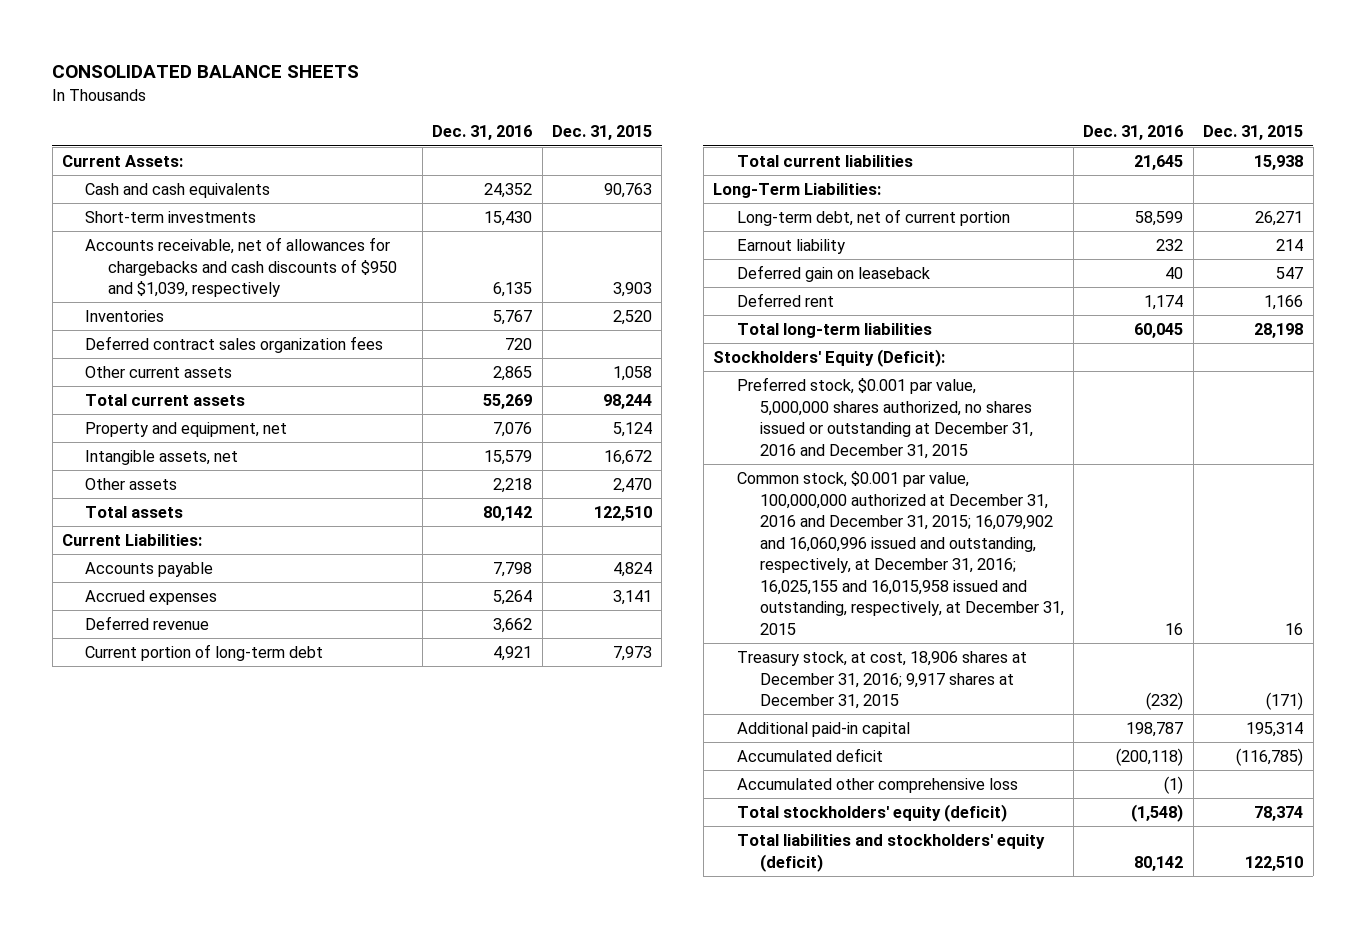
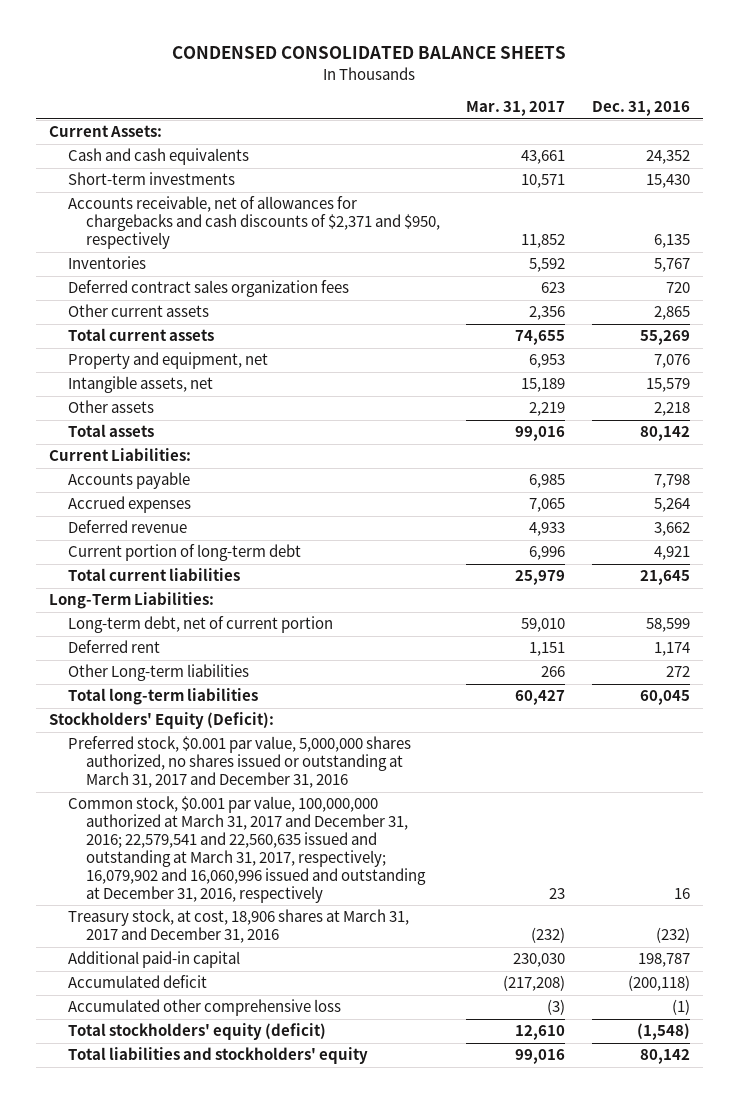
- CONSOLIDATED BALANCE SHEETS
+ CONDENSED CONSOLIDATED BALANCE SHEETS
- | Dec. 31, 2016 | Dec. 31, 2015
+ | Mar. 31, 2017 | Dec. 31, 2016
- Accounts receivable, net of allowances for chargebacks and cash discounts of $950 and $1,039, respectively | 6,135 | 3,903
+ Accounts receivable, net of allowances for chargebacks and cash discounts of $2,371 and $950, respectively | 11,852 | 6,135
- Earnout liability | 232 | 214
- Deferred gain on leaseback | 40 | 547
+ Other Long-term liabilities | 266 | 272
- Preferred stock, $0.001 par value, 5,000,000 shares authorized, no shares issued or outstanding at December 31, 2016 and December 31, 2015
- Common stock, $0.001 par value, 100,000,000 authorized at December 31, 2016 and December 31, 2015; 16,079,902 and 16,060,996 issued and outstanding, respectively, at December 31, 2016; 16,025,155 and 16,015,958 issued and outstanding, respectively, at December 31, 2015 | 16 | 16
- Treasury stock, at cost, 18,906 shares at December 31, 2016; 9,917 shares at December 31, 2015 | (232) | (171)
+ Preferred stock, $0.001 par value, 5,000,000 shares authorized, no shares issued or outstanding at March 31, 2017 and December 31, 2016
+ Common stock, $0.001 par value, 100,000,000 authorized at March 31, 2017 and December 31, 2016; 22,579,541 and 22,560,635 issued and outstanding at March 31, 2017, respectively; 16,079,902 and 16,060,996 issued and outstanding at December 31, 2016, respectively | 23 | 16
+ Treasury stock, at cost, 18,906 shares at March 31, 2017 and December 31, 2016 | (232) | (232)
- Total liabilities and stockholders' equity (deficit) | 80,142 | 122,510
+ Total liabilities and stockholders' equity | 99,016 | 80,142

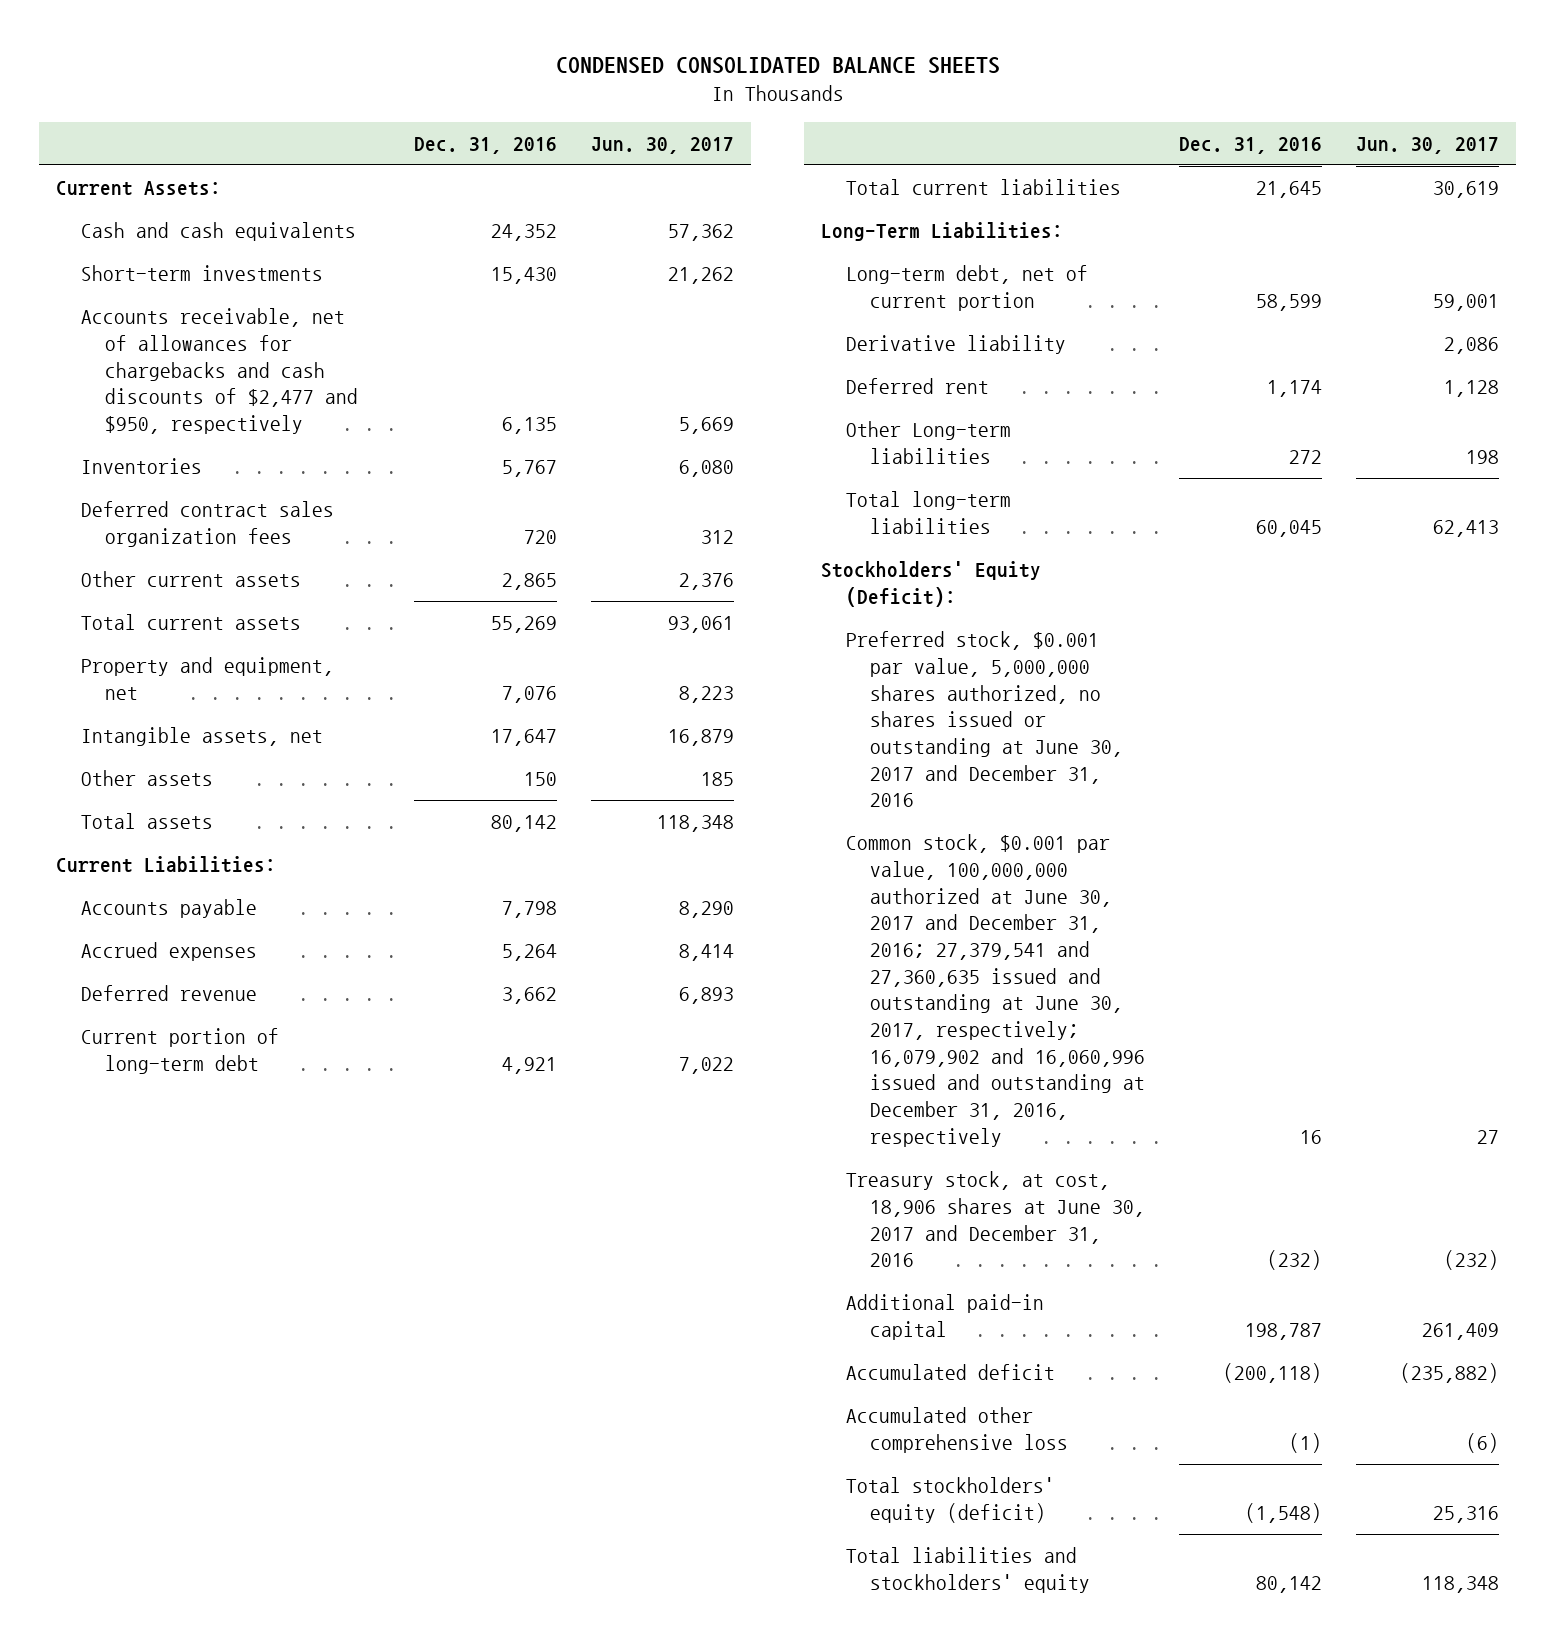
- | Mar. 31, 2017 | Dec. 31, 2016
+ | Dec. 31, 2016 | Jun. 30, 2017
- Accounts receivable, net of allowances for chargebacks and cash discounts of $2,371 and $950, respectively | 11,852 | 6,135
+ Accounts receivable, net of allowances for chargebacks and cash discounts of $2,477 and $950, respectively | 6,135 | 5,669
- Intangible assets, net | 15,189 | 15,579
- Other assets | 2,219 | 2,218
+ Intangible assets, net | 17,647 | 16,879
+ Other assets | 150 | 185
+ Derivative liability | | 2,086
- Preferred stock, $0.001 par value, 5,000,000 shares authorized, no shares issued or outstanding at March 31, 2017 and December 31, 2016
- Common stock, $0.001 par value, 100,000,000 authorized at March 31, 2017 and December 31, 2016; 22,579,541 and 22,560,635 issued and outstanding at March 31, 2017, respectively; 16,079,902 and 16,060,996 issued and outstanding at December 31, 2016, respectively | 23 | 16
- Treasury stock, at cost, 18,906 shares at March 31, 2017 and December 31, 2016 | (232) | (232)
+ Preferred stock, $0.001 par value, 5,000,000 shares authorized, no shares issued or outstanding at June 30, 2017 and December 31, 2016
+ Common stock, $0.001 par value, 100,000,000 authorized at June 30, 2017 and December 31, 2016; 27,379,541 and 27,360,635 issued and outstanding at June 30, 2017, respectively; 16,079,902 and 16,060,996 issued and outstanding at December 31, 2016, respectively | 16 | 27
+ Treasury stock, at cost, 18,906 shares at June 30, 2017 and December 31, 2016 | (232) | (232)

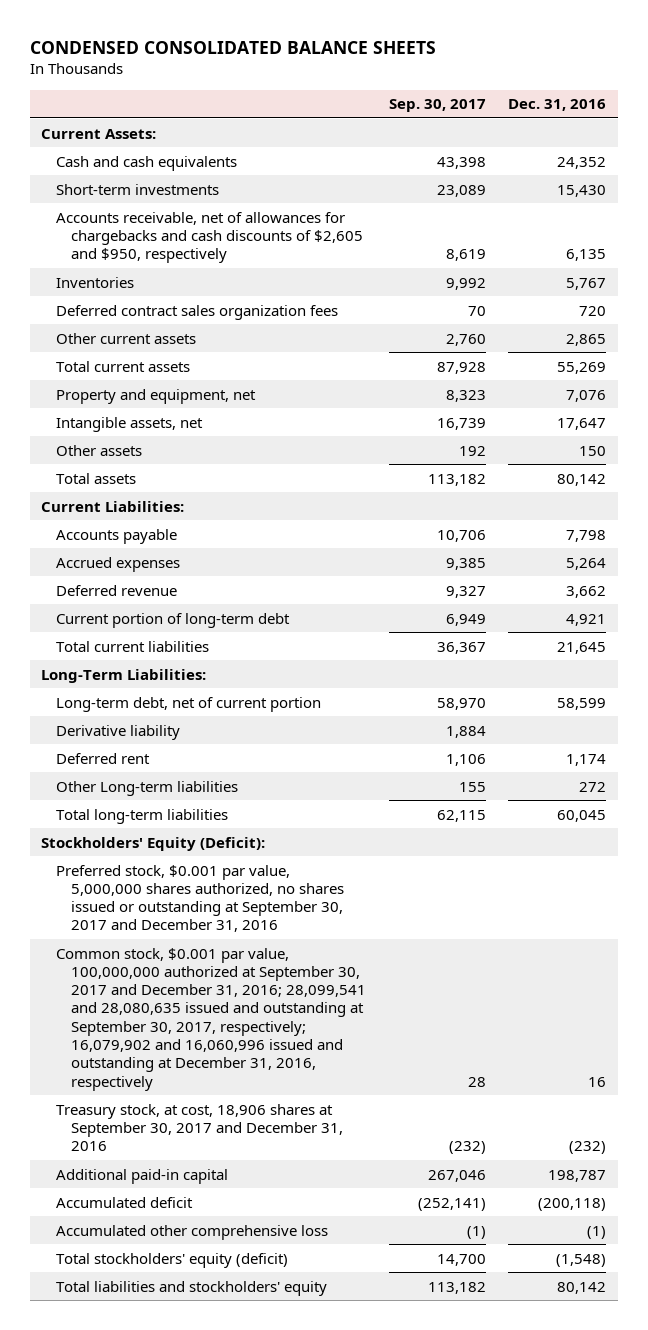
- | Dec. 31, 2016 | Jun. 30, 2017
+ | Sep. 30, 2017 | Dec. 31, 2016
- Accounts receivable, net of allowances for chargebacks and cash discounts of $2,477 and $950, respectively | 6,135 | 5,669
+ Accounts receivable, net of allowances for chargebacks and cash discounts of $2,605 and $950, respectively | 8,619 | 6,135
- Preferred stock, $0.001 par value, 5,000,000 shares authorized, no shares issued or outstanding at June 30, 2017 and December 31, 2016
- Common stock, $0.001 par value, 100,000,000 authorized at June 30, 2017 and December 31, 2016; 27,379,541 and 27,360,635 issued and outstanding at June 30, 2017, respectively; 16,079,902 and 16,060,996 issued and outstanding at December 31, 2016, respectively | 16 | 27
- Treasury stock, at cost, 18,906 shares at June 30, 2017 and December 31, 2016 | (232) | (232)
+ Preferred stock, $0.001 par value, 5,000,000 shares authorized, no shares issued or outstanding at September 30, 2017 and December 31, 2016
+ Common stock, $0.001 par value, 100,000,000 authorized at September 30, 2017 and December 31, 2016; 28,099,541 and 28,080,635 issued and outstanding at September 30, 2017, respectively; 16,079,902 and 16,060,996 issued and outstanding at December 31, 2016, respectively | 28 | 16
+ Treasury stock, at cost, 18,906 shares at September 30, 2017 and December 31, 2016 | (232) | (232)

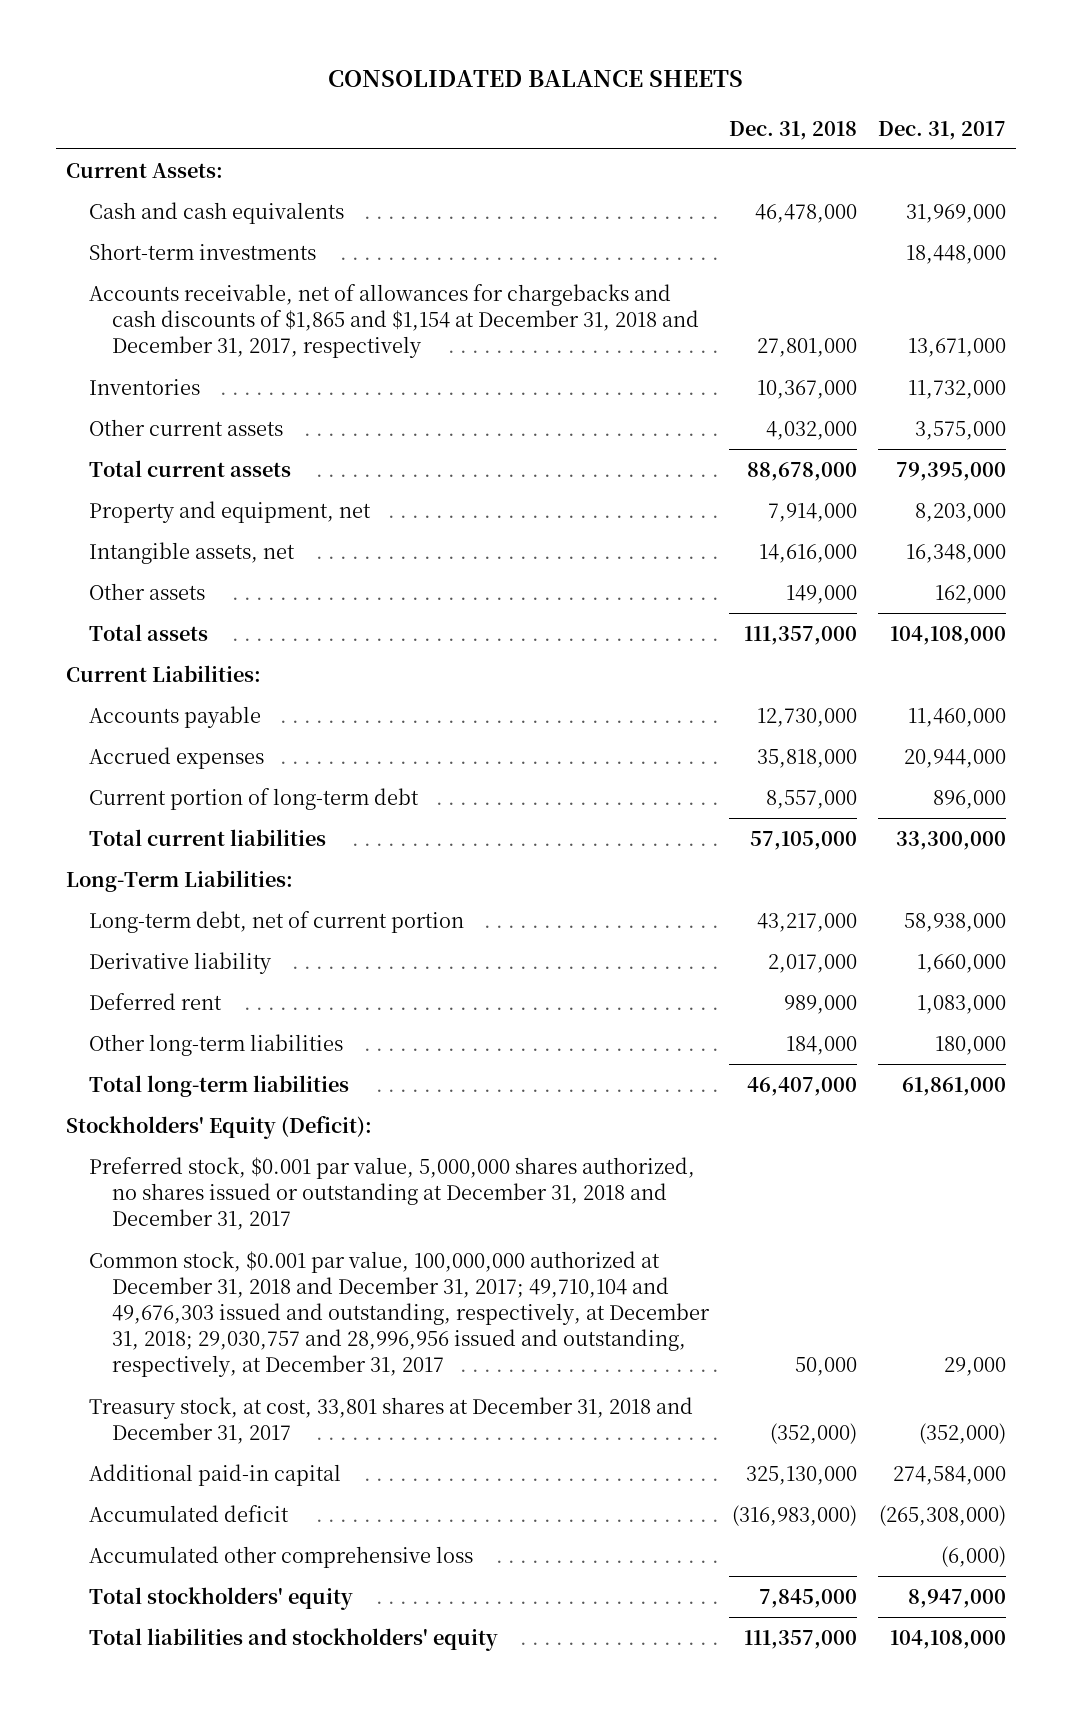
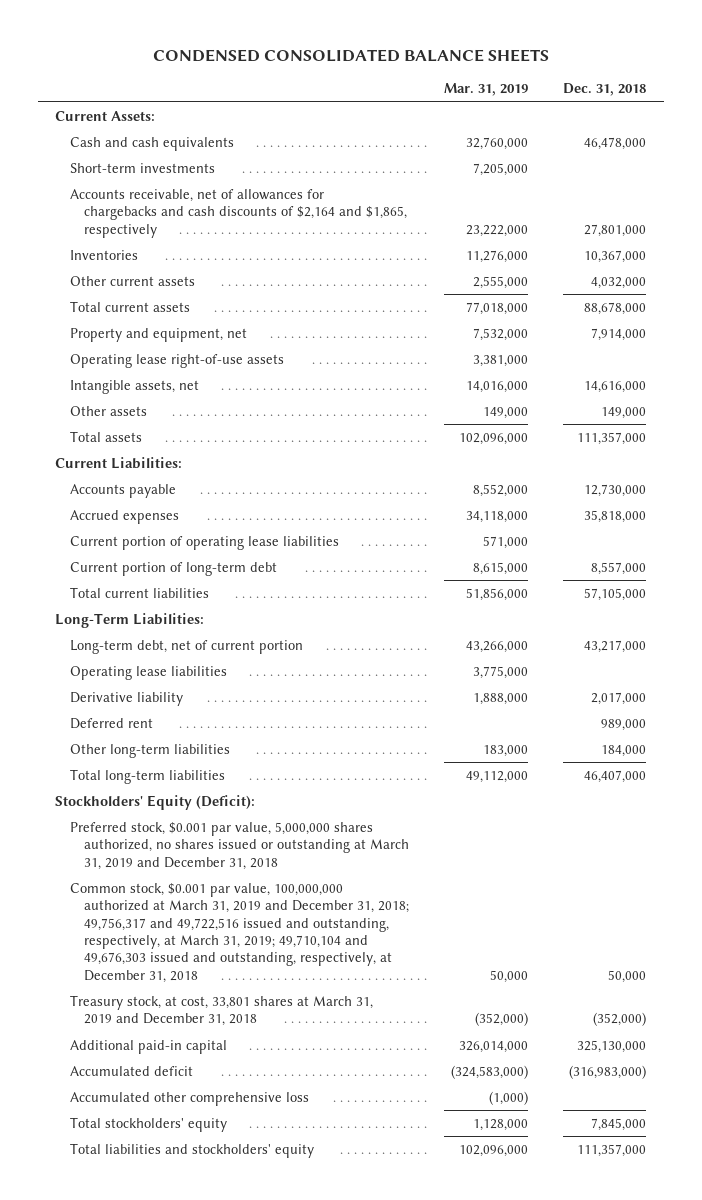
- CONSOLIDATED BALANCE SHEETS
+ CONDENSED CONSOLIDATED BALANCE SHEETS
- | Dec. 31, 2018 | Dec. 31, 2017
+ | Mar. 31, 2019 | Dec. 31, 2018
- Accounts receivable, net of allowances for chargebacks and cash discounts of $1,865 and $1,154 at December 31, 2018 and December 31, 2017, respectively | 27,801,000 | 13,671,000
+ Accounts receivable, net of allowances for chargebacks and cash discounts of $2,164 and $1,865, respectively | 23,222,000 | 27,801,000
+ Operating lease right-of-use assets | 3,381,000 |
+ Current portion of operating lease liabilities | 571,000 |
+ Operating lease liabilities | 3,775,000 |
- Preferred stock, $0.001 par value, 5,000,000 shares authorized, no shares issued or outstanding at December 31, 2018 and December 31, 2017
- Common stock, $0.001 par value, 100,000,000 authorized at December 31, 2018 and December 31, 2017; 49,710,104 and 49,676,303 issued and outstanding, respectively, at December 31, 2018; 29,030,757 and 28,996,956 issued and outstanding, respectively, at December 31, 2017 | 50,000 | 29,000
- Treasury stock, at cost, 33,801 shares at December 31, 2018 and December 31, 2017 | (352,000) | (352,000)
+ Preferred stock, $0.001 par value, 5,000,000 shares authorized, no shares issued or outstanding at March 31, 2019 and December 31, 2018
+ Common stock, $0.001 par value, 100,000,000 authorized at March 31, 2019 and December 31, 2018; 49,756,317 and 49,722,516 issued and outstanding, respectively, at March 31, 2019; 49,710,104 and 49,676,303 issued and outstanding, respectively, at December 31, 2018 | 50,000 | 50,000
+ Treasury stock, at cost, 33,801 shares at March 31, 2019 and December 31, 2018 | (352,000) | (352,000)

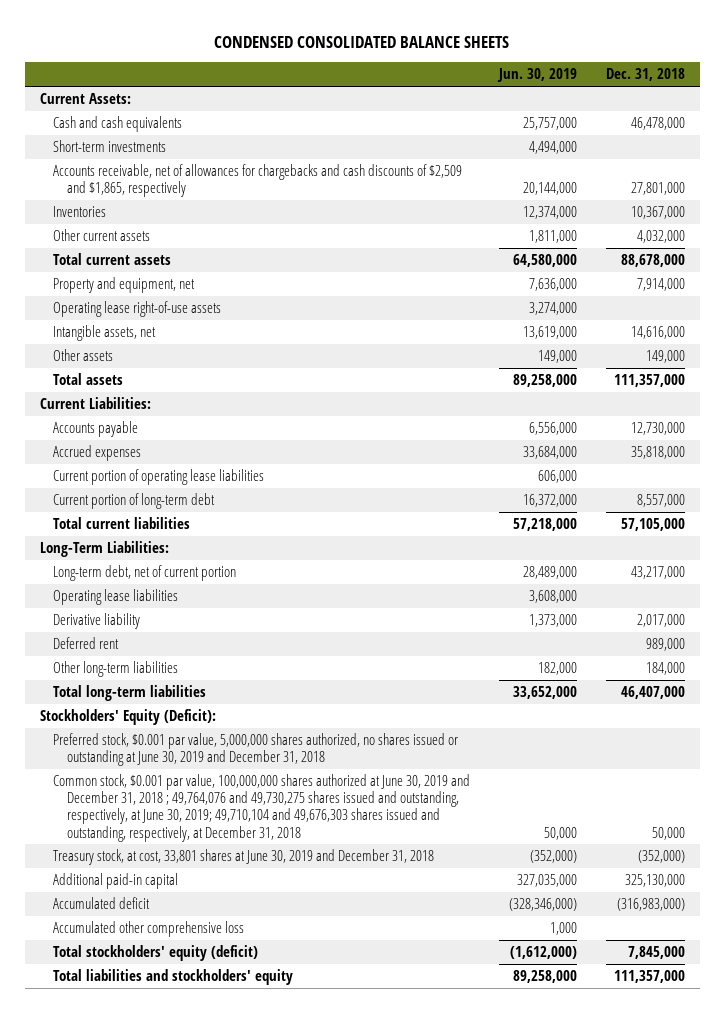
- | Mar. 31, 2019 | Dec. 31, 2018
+ | Jun. 30, 2019 | Dec. 31, 2018
- Accounts receivable, net of allowances for chargebacks and cash discounts of $2,164 and $1,865, respectively | 23,222,000 | 27,801,000
+ Accounts receivable, net of allowances for chargebacks and cash discounts of $2,509 and $1,865, respectively | 20,144,000 | 27,801,000
- Preferred stock, $0.001 par value, 5,000,000 shares authorized, no shares issued or outstanding at March 31, 2019 and December 31, 2018
- Common stock, $0.001 par value, 100,000,000 authorized at March 31, 2019 and December 31, 2018; 49,756,317 and 49,722,516 issued and outstanding, respectively, at March 31, 2019; 49,710,104 and 49,676,303 issued and outstanding, respectively, at December 31, 2018 | 50,000 | 50,000
- Treasury stock, at cost, 33,801 shares at March 31, 2019 and December 31, 2018 | (352,000) | (352,000)
+ Preferred stock, $0.001 par value, 5,000,000 shares authorized, no shares issued or outstanding at June 30, 2019 and December 31, 2018
+ Common stock, $0.001 par value, 100,000,000 shares authorized at June 30, 2019 and December 31, 2018 ; 49,764,076 and 49,730,275 shares issued and outstanding, respectively, at June 30, 2019; 49,710,104 and 49,676,303 shares issued and outstanding, respectively, at December 31, 2018 | 50,000 | 50,000
+ Treasury stock, at cost, 33,801 shares at June 30, 2019 and December 31, 2018 | (352,000) | (352,000)
- Total stockholders' equity | 1,128,000 | 7,845,000
+ Total stockholders' equity (deficit) | (1,612,000) | 7,845,000

